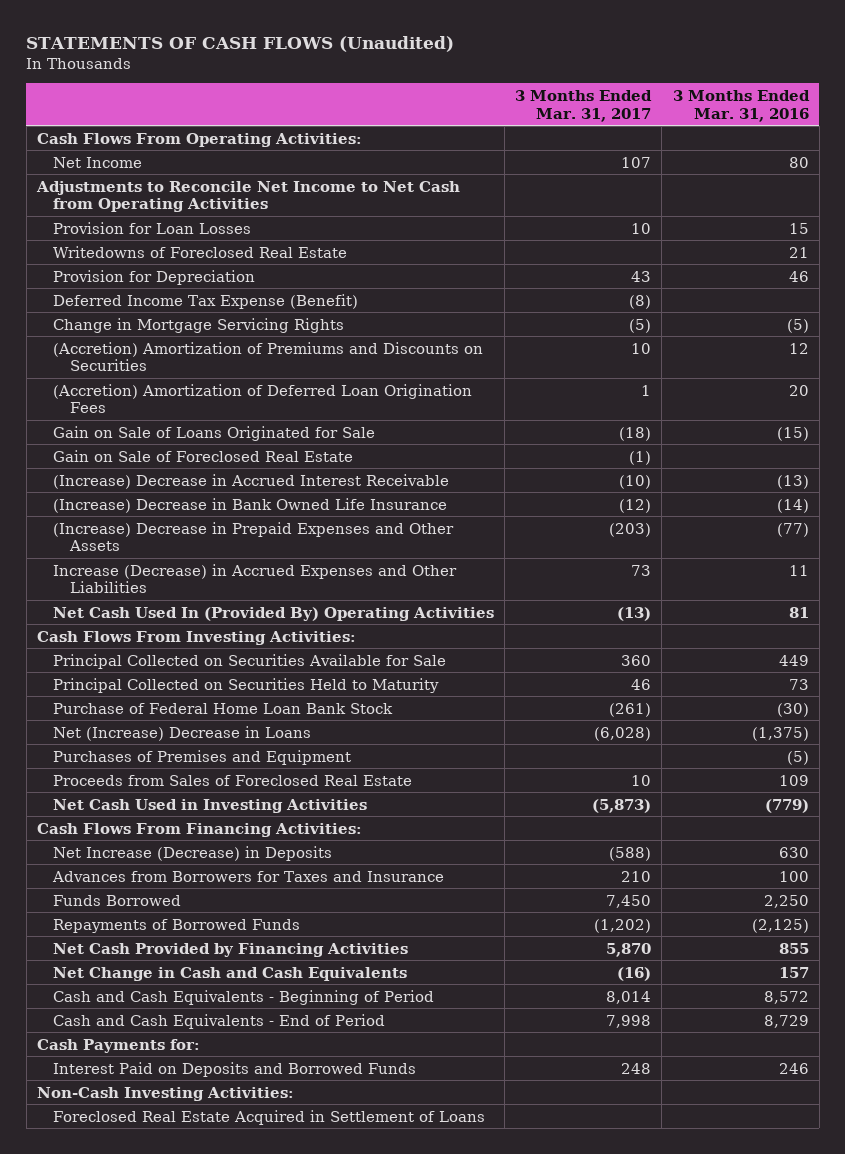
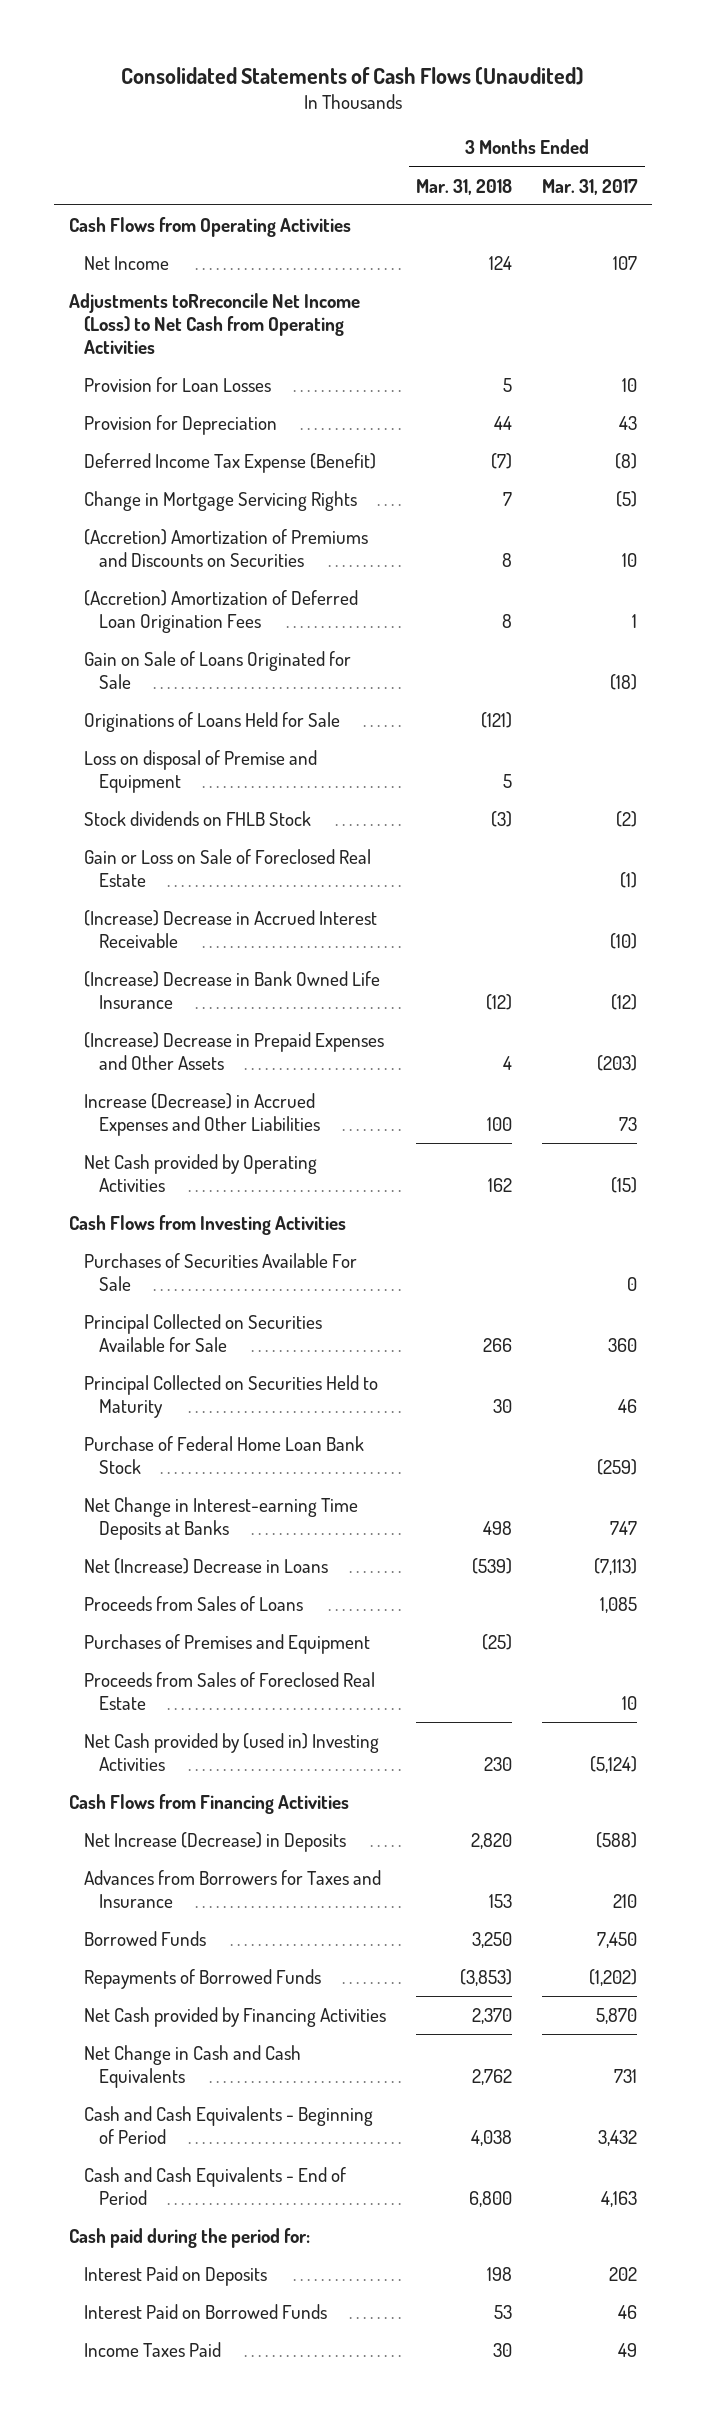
- STATEMENTS OF CASH FLOWS (Unaudited)
+ Consolidated Statements of Cash Flows (Unaudited)
- | 3 Months Ended Mar. 31, 2017 | 3 Months Ended Mar. 31, 2016
+ | 3 Months Ended Mar. 31, 2018 | 3 Months Ended Mar. 31, 2017
- Cash Flows From Operating Activities:
+ Cash Flows from Operating Activities
- Adjustments to Reconcile Net Income to Net Cash from Operating Activities
+ Adjustments toRreconcile Net Income (Loss) to Net Cash from Operating Activities
- Writedowns of Foreclosed Real Estate | | 21
- Gain on Sale of Foreclosed Real Estate | (1) |
+ Originations of Loans Held for Sale | (121) |
+ Loss on disposal of Premise and Equipment | 5 |
+ Stock dividends on FHLB Stock | (3) | (2)
+ Gain or Loss on Sale of Foreclosed Real Estate | | (1)
- Net Cash Used In (Provided By) Operating Activities | (13) | 81
- Cash Flows From Investing Activities:
+ Net Cash provided by Operating Activities | 162 | (15)
+ Cash Flows from Investing Activities
+ Purchases of Securities Available For Sale | | 0
- Purchase of Federal Home Loan Bank Stock | (261) | (30)
- Net (Increase) Decrease in Loans | (6,028) | (1,375)
+ Purchase of Federal Home Loan Bank Stock | | (259)
+ Net Change in Interest-earning Time Deposits at Banks | 498 | 747
+ Net (Increase) Decrease in Loans | (539) | (7,113)
+ Proceeds from Sales of Loans | | 1,085
- Net Cash Used in Investing Activities | (5,873) | (779)
- Cash Flows From Financing Activities:
+ Net Cash provided by (used in) Investing Activities | 230 | (5,124)
+ Cash Flows from Financing Activities
- Funds Borrowed | 7,450 | 2,250
+ Borrowed Funds | 3,250 | 7,450
- Net Cash Provided by Financing Activities | 5,870 | 855
- Net Change in Cash and Cash Equivalents | (16) | 157
- Cash and Cash Equivalents - Beginning of Period | 8,014 | 8,572
- Cash and Cash Equivalents - End of Period | 7,998 | 8,729
- Cash Payments for:
- Interest Paid on Deposits and Borrowed Funds | 248 | 246
- Non-Cash Investing Activities:
- Foreclosed Real Estate Acquired in Settlement of Loans
+ Net Cash provided by Financing Activities | 2,370 | 5,870
+ Net Change in Cash and Cash Equivalents | 2,762 | 731
+ Cash and Cash Equivalents - Beginning of Period | 4,038 | 3,432
+ Cash and Cash Equivalents - End of Period | 6,800 | 4,163
+ Cash paid during the period for:
+ Interest Paid on Deposits | 198 | 202
+ Interest Paid on Borrowed Funds | 53 | 46
+ Income Taxes Paid | 30 | 49

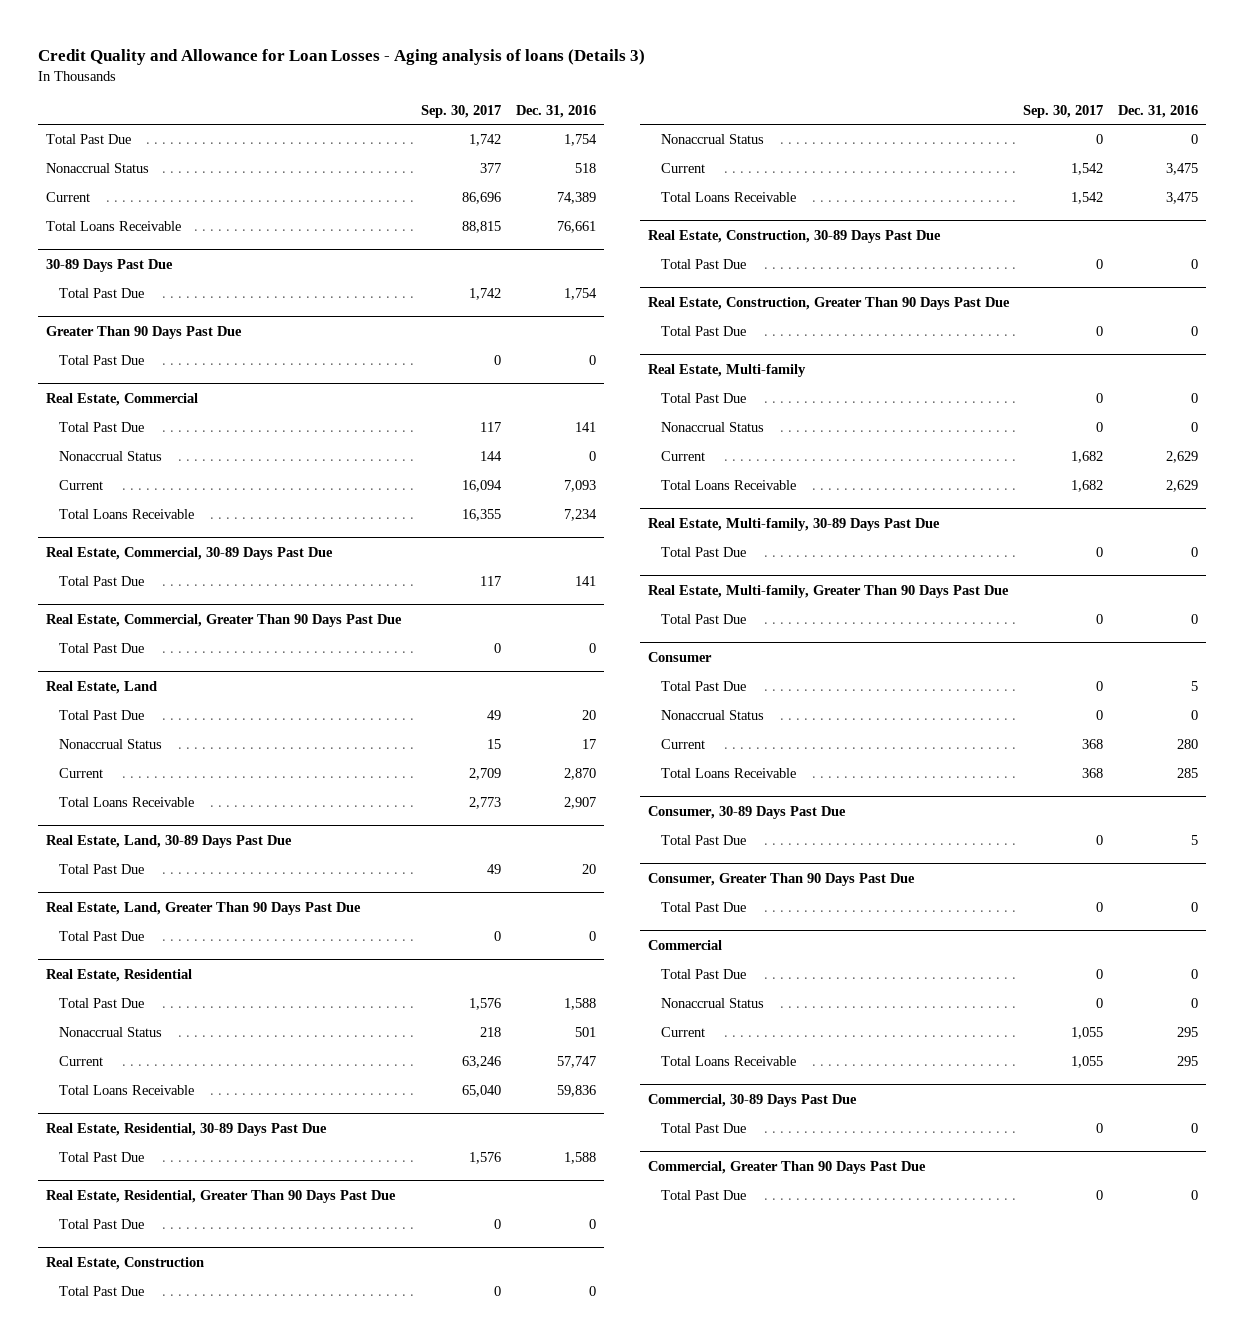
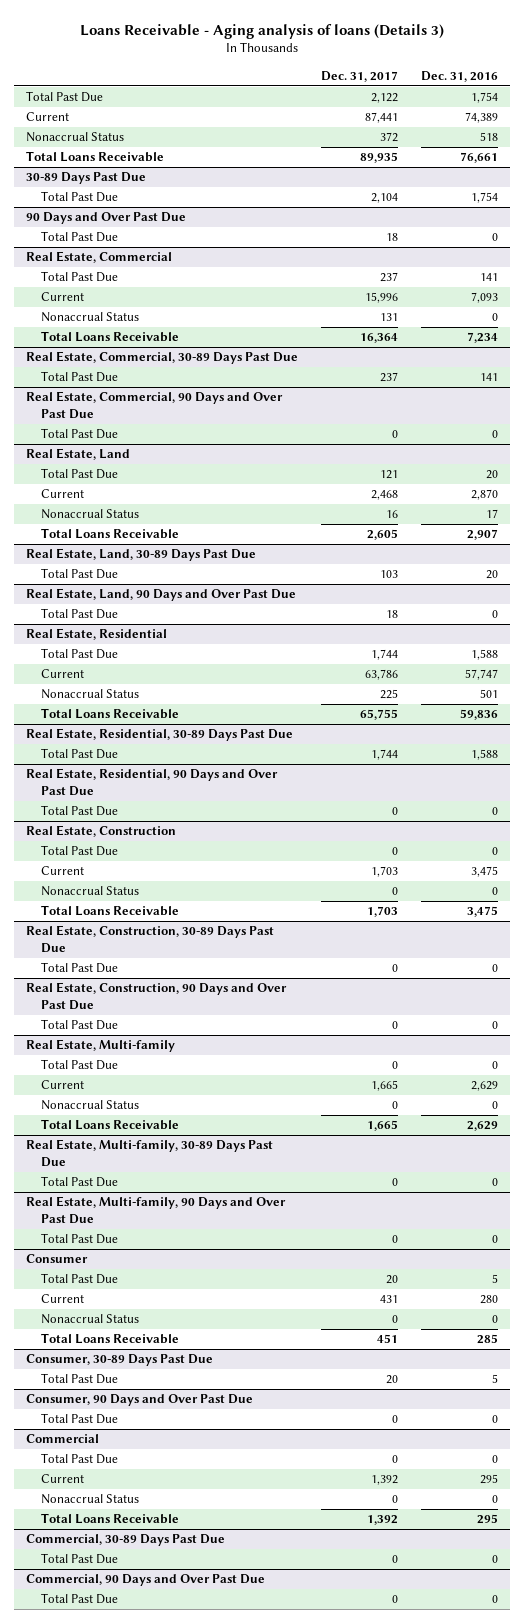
- Credit Quality and Allowance for Loan Losses - Aging analysis of loans (Details 3)
+ Loans Receivable - Aging analysis of loans (Details 3)
- | Sep. 30, 2017 | Dec. 31, 2016
+ | Dec. 31, 2017 | Dec. 31, 2016
moved down: Nonaccrual Status | 372 | 518
- Greater Than 90 Days Past Due
+ 90 Days and Over Past Due
@ Real Estate, Commercial
moved down: Nonaccrual Status | 131 | 0
- Real Estate, Commercial, Greater Than 90 Days Past Due
+ Real Estate, Commercial, 90 Days and Over Past Due
@ Real Estate, Land
moved down: Nonaccrual Status | 16 | 17
- Real Estate, Land, Greater Than 90 Days Past Due
+ Real Estate, Land, 90 Days and Over Past Due
@ Real Estate, Residential
moved down: Nonaccrual Status | 225 | 501
- Real Estate, Residential, Greater Than 90 Days Past Due
+ Real Estate, Residential, 90 Days and Over Past Due
@ Real Estate, Construction
moved down: Nonaccrual Status | 0 | 0
- Real Estate, Construction, Greater Than 90 Days Past Due
+ Real Estate, Construction, 90 Days and Over Past Due
@ Real Estate, Multi-family
moved down: Nonaccrual Status | 0 | 0
- Real Estate, Multi-family, Greater Than 90 Days Past Due
+ Real Estate, Multi-family, 90 Days and Over Past Due
@ Consumer
moved down: Nonaccrual Status | 0 | 0
- Consumer, Greater Than 90 Days Past Due
+ Consumer, 90 Days and Over Past Due
@ Commercial
moved down: Nonaccrual Status | 0 | 0
- Commercial, Greater Than 90 Days Past Due
+ Commercial, 90 Days and Over Past Due

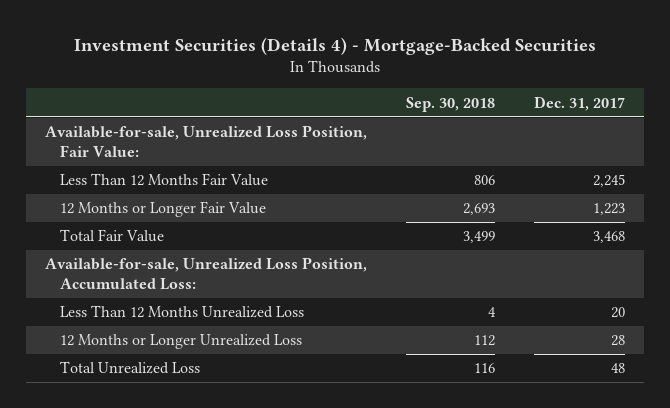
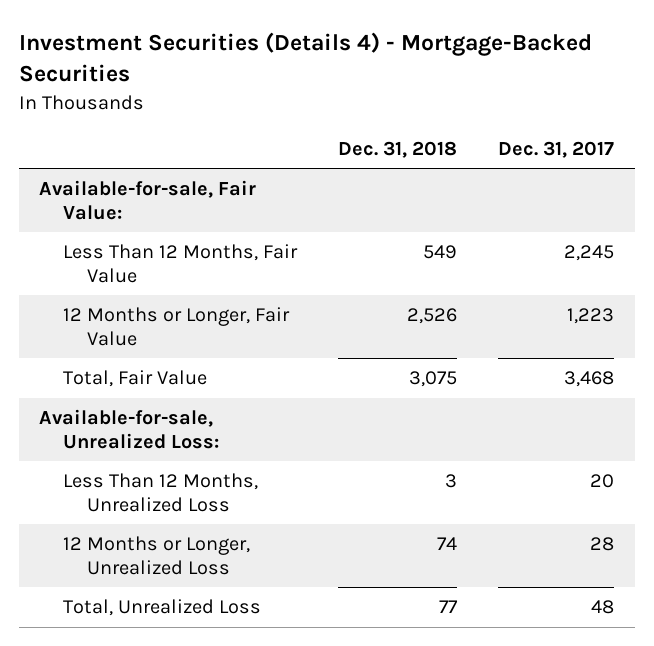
- | Sep. 30, 2018 | Dec. 31, 2017
+ | Dec. 31, 2018 | Dec. 31, 2017
- Available-for-sale, Unrealized Loss Position, Fair Value:
- Less Than 12 Months Fair Value | 806 | 2,245
- 12 Months or Longer Fair Value | 2,693 | 1,223
- Total Fair Value | 3,499 | 3,468
- Available-for-sale, Unrealized Loss Position, Accumulated Loss:
- Less Than 12 Months Unrealized Loss | 4 | 20
- 12 Months or Longer Unrealized Loss | 112 | 28
- Total Unrealized Loss | 116 | 48
+ Available-for-sale, Fair Value:
+ Less Than 12 Months, Fair Value | 549 | 2,245
+ 12 Months or Longer, Fair Value | 2,526 | 1,223
+ Total, Fair Value | 3,075 | 3,468
+ Available-for-sale, Unrealized Loss:
+ Less Than 12 Months, Unrealized Loss | 3 | 20
+ 12 Months or Longer, Unrealized Loss | 74 | 28
+ Total, Unrealized Loss | 77 | 48

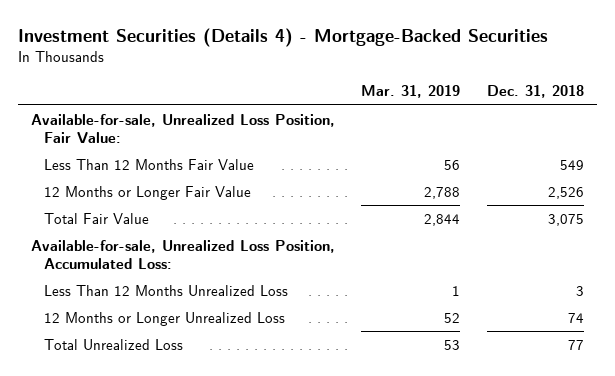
- | Dec. 31, 2018 | Dec. 31, 2017
+ | Mar. 31, 2019 | Dec. 31, 2018
- Available-for-sale, Fair Value:
- Less Than 12 Months, Fair Value | 549 | 2,245
- 12 Months or Longer, Fair Value | 2,526 | 1,223
- Total, Fair Value | 3,075 | 3,468
- Available-for-sale, Unrealized Loss:
- Less Than 12 Months, Unrealized Loss | 3 | 20
- 12 Months or Longer, Unrealized Loss | 74 | 28
- Total, Unrealized Loss | 77 | 48
+ Available-for-sale, Unrealized Loss Position, Fair Value:
+ Less Than 12 Months Fair Value | 56 | 549
+ 12 Months or Longer Fair Value | 2,788 | 2,526
+ Total Fair Value | 2,844 | 3,075
+ Available-for-sale, Unrealized Loss Position, Accumulated Loss:
+ Less Than 12 Months Unrealized Loss | 1 | 3
+ 12 Months or Longer Unrealized Loss | 52 | 74
+ Total Unrealized Loss | 53 | 77

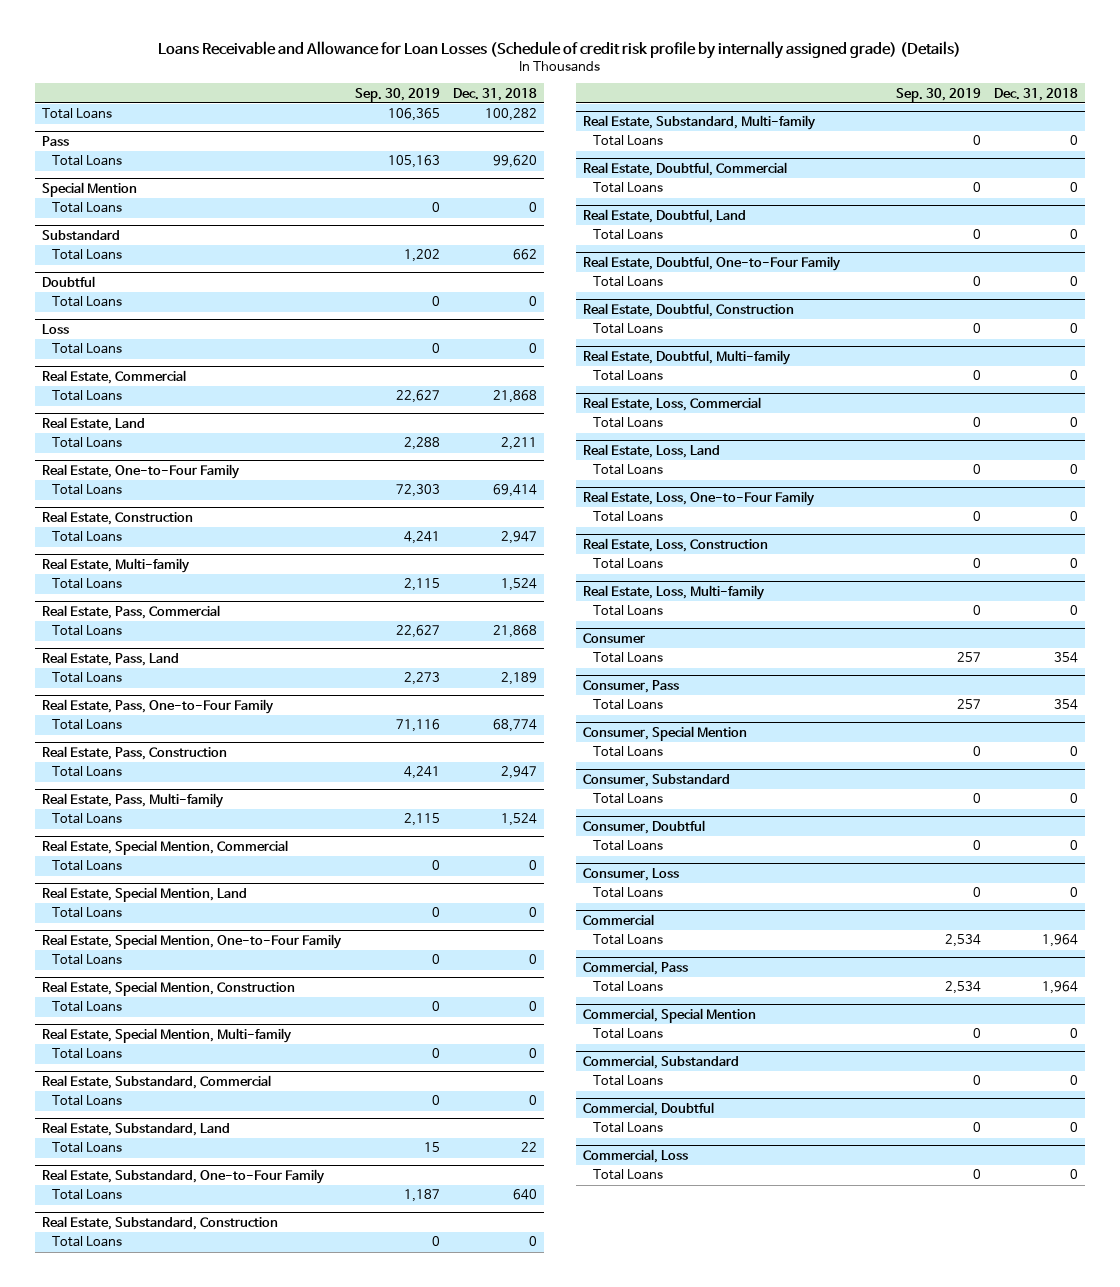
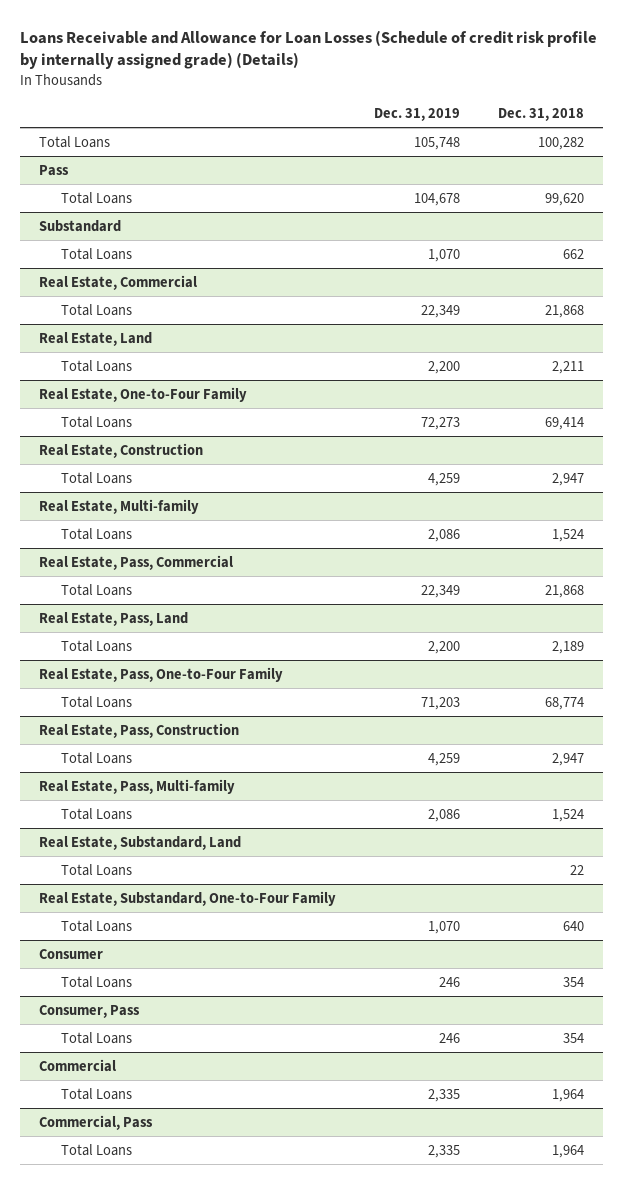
- | Sep. 30, 2019 | Dec. 31, 2018
+ | Dec. 31, 2019 | Dec. 31, 2018
- Special Mention
- Total Loans | 0 | 0
- Doubtful
- Total Loans | 0 | 0
- Loss
- Total Loans | 0 | 0
- Real Estate, Special Mention, Commercial
- Total Loans | 0 | 0
- Real Estate, Special Mention, Land
- Total Loans | 0 | 0
- Real Estate, Special Mention, One-to-Four Family
- Total Loans | 0 | 0
- Real Estate, Special Mention, Construction
- Total Loans | 0 | 0
- Real Estate, Special Mention, Multi-family
- Total Loans | 0 | 0
- Real Estate, Substandard, Commercial
- Total Loans | 0 | 0
- Real Estate, Substandard, Construction
- Total Loans | 0 | 0
- Real Estate, Substandard, Multi-family
- Total Loans | 0 | 0
- Real Estate, Doubtful, Commercial
- Total Loans | 0 | 0
- Real Estate, Doubtful, Land
- Total Loans | 0 | 0
- Real Estate, Doubtful, One-to-Four Family
- Total Loans | 0 | 0
- Real Estate, Doubtful, Construction
- Total Loans | 0 | 0
- Real Estate, Doubtful, Multi-family
- Total Loans | 0 | 0
- Real Estate, Loss, Commercial
- Total Loans | 0 | 0
- Real Estate, Loss, Land
- Total Loans | 0 | 0
- Real Estate, Loss, One-to-Four Family
- Total Loans | 0 | 0
- Real Estate, Loss, Construction
- Total Loans | 0 | 0
- Real Estate, Loss, Multi-family
- Total Loans | 0 | 0
- Consumer, Special Mention
- Total Loans | 0 | 0
- Consumer, Substandard
- Total Loans | 0 | 0
- Consumer, Doubtful
- Total Loans | 0 | 0
- Consumer, Loss
- Total Loans | 0 | 0
- Commercial, Special Mention
- Total Loans | 0 | 0
- Commercial, Substandard
- Total Loans | 0 | 0
- Commercial, Doubtful
- Total Loans | 0 | 0
- Commercial, Loss
- Total Loans | 0 | 0

